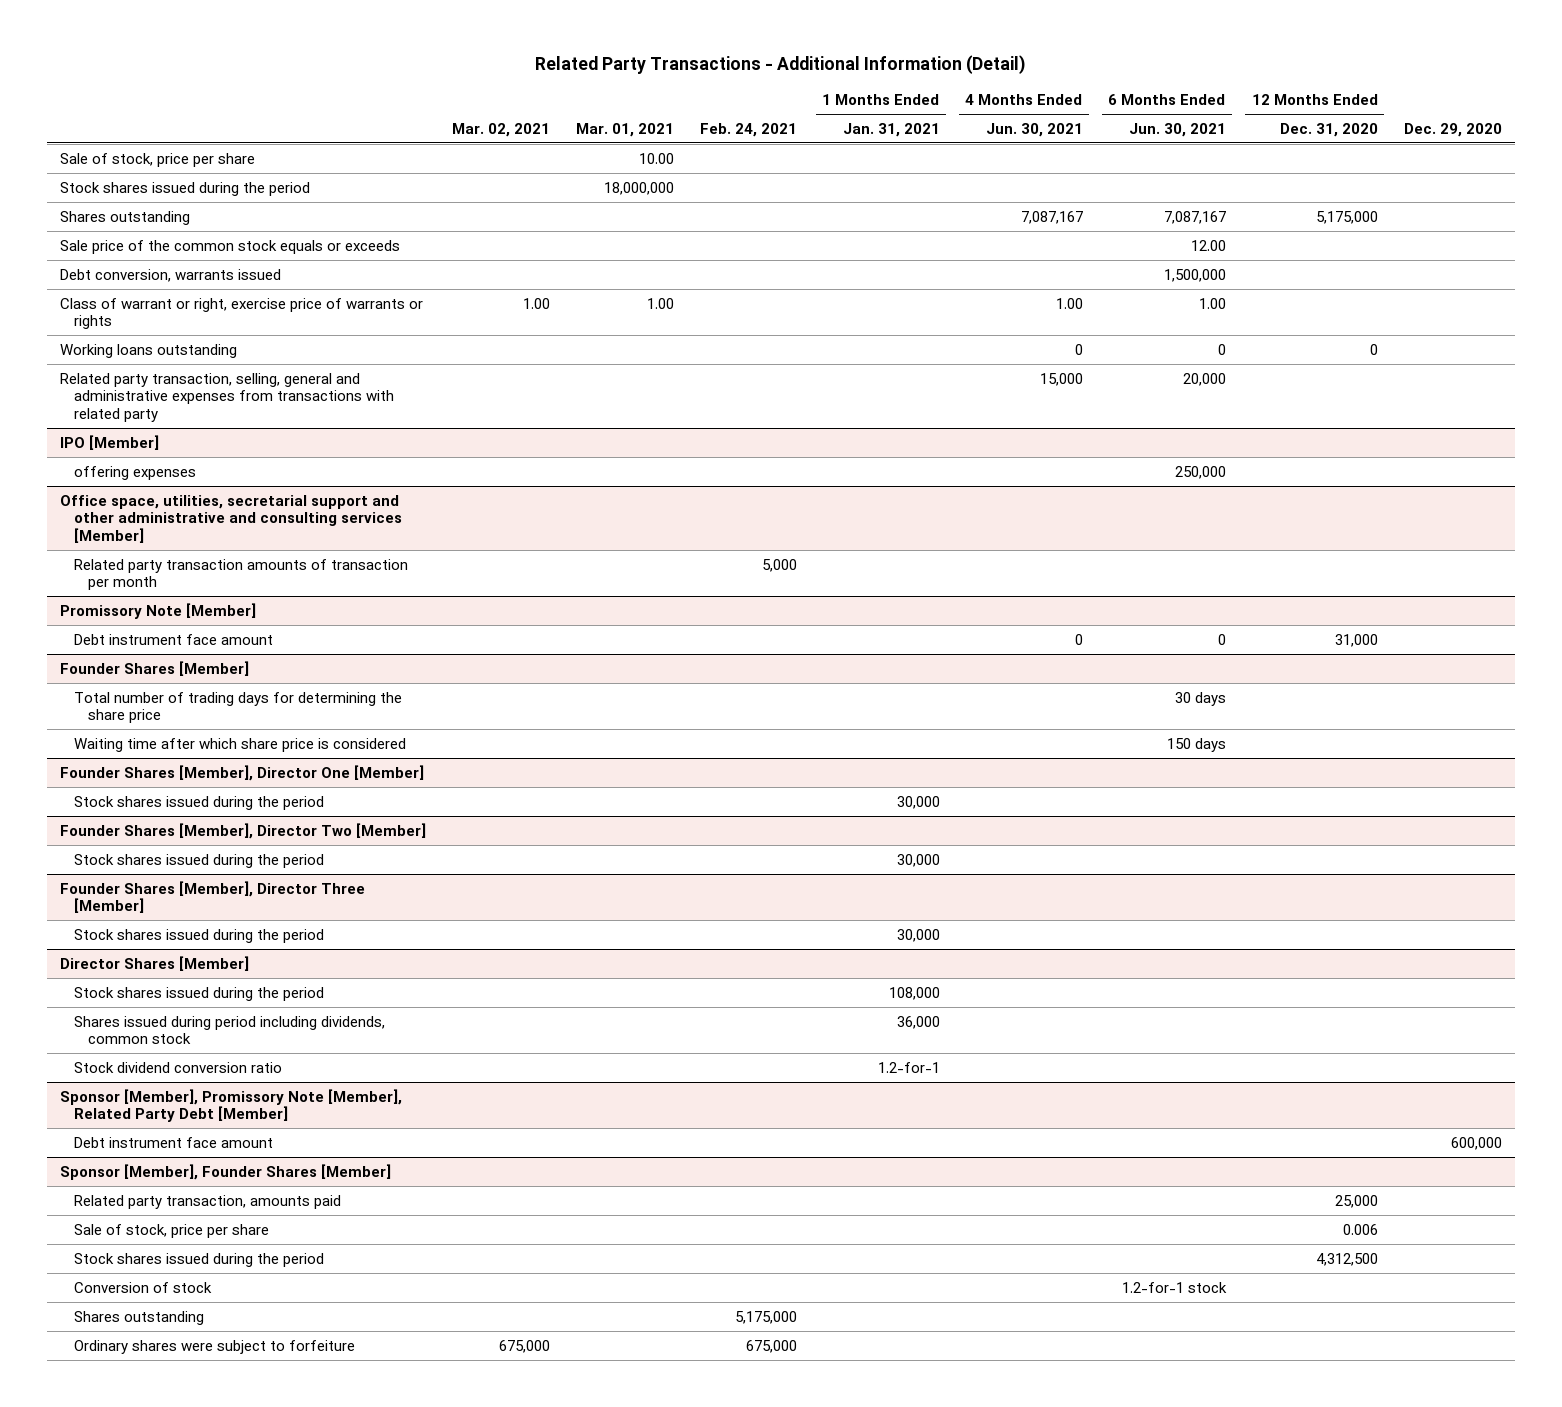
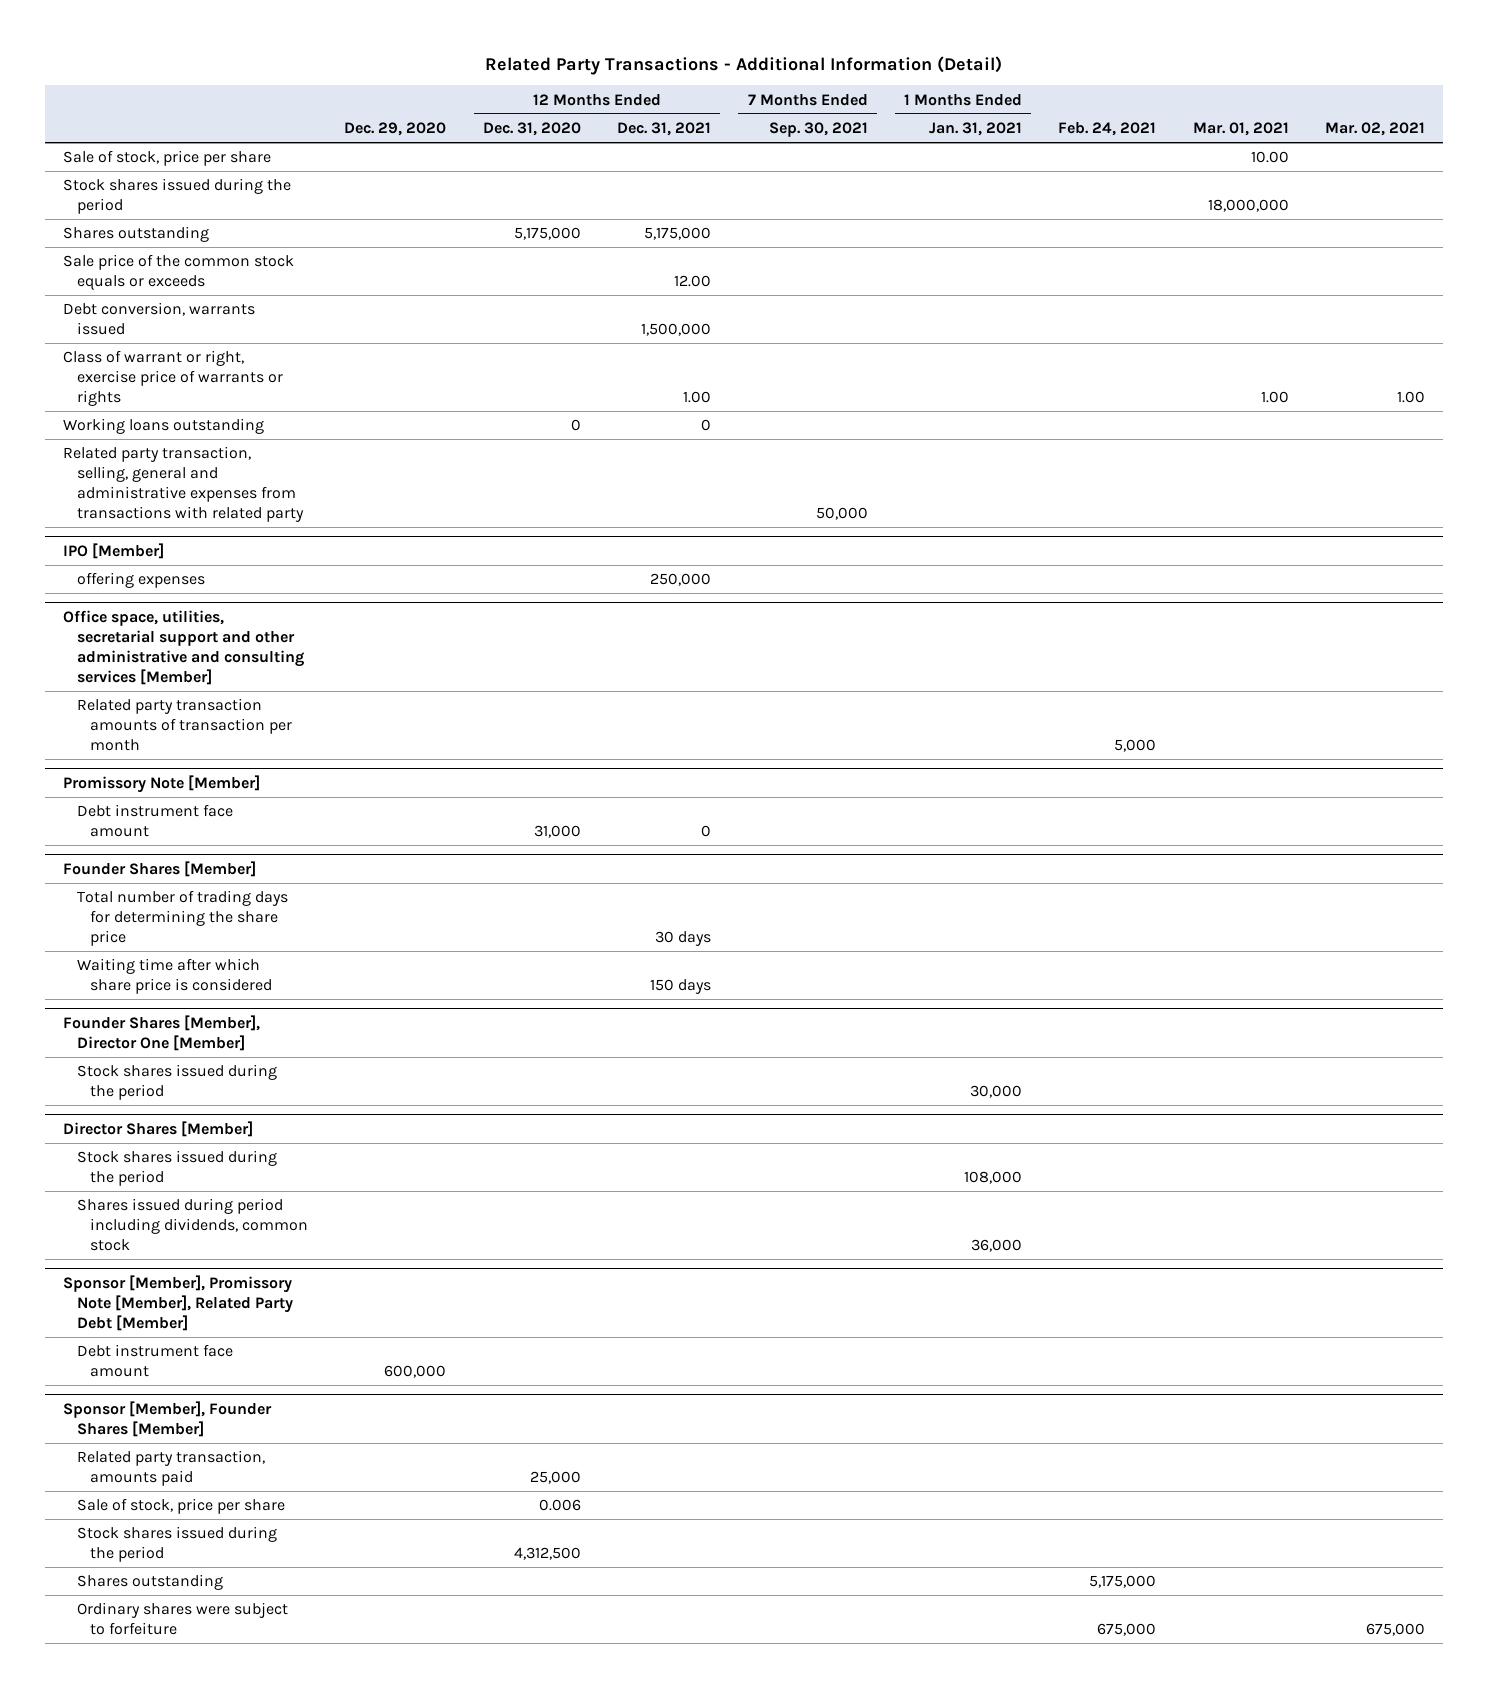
- | Mar. 02, 2021 | Mar. 01, 2021 | Feb. 24, 2021 | 1 Months Ended Jan. 31, 2021 | 4 Months Ended Jun. 30, 2021 | 6 Months Ended Jun. 30, 2021 | 12 Months Ended Dec. 31, 2020 | Dec. 29, 2020
+ | Dec. 29, 2020 | 12 Months Ended Dec. 31, 2020 | 12 Months Ended Dec. 31, 2021 | 7 Months Ended Sep. 30, 2021 | 1 Months Ended Jan. 31, 2021 | Feb. 24, 2021 | Mar. 01, 2021 | Mar. 02, 2021
- Founder Shares [Member], Director Two [Member]
- Stock shares issued during the period | | | | 30,000 | | | |
- Founder Shares [Member], Director Three [Member]
- Stock shares issued during the period | | | | 30,000 | | | |
@ Director Shares [Member]
- Stock dividend conversion ratio | | | | 1.2-for-1 | | | |
@ Sponsor [Member], Founder Shares [Member]
- Conversion of stock | | | | | | 1.2-for-1 stock | |

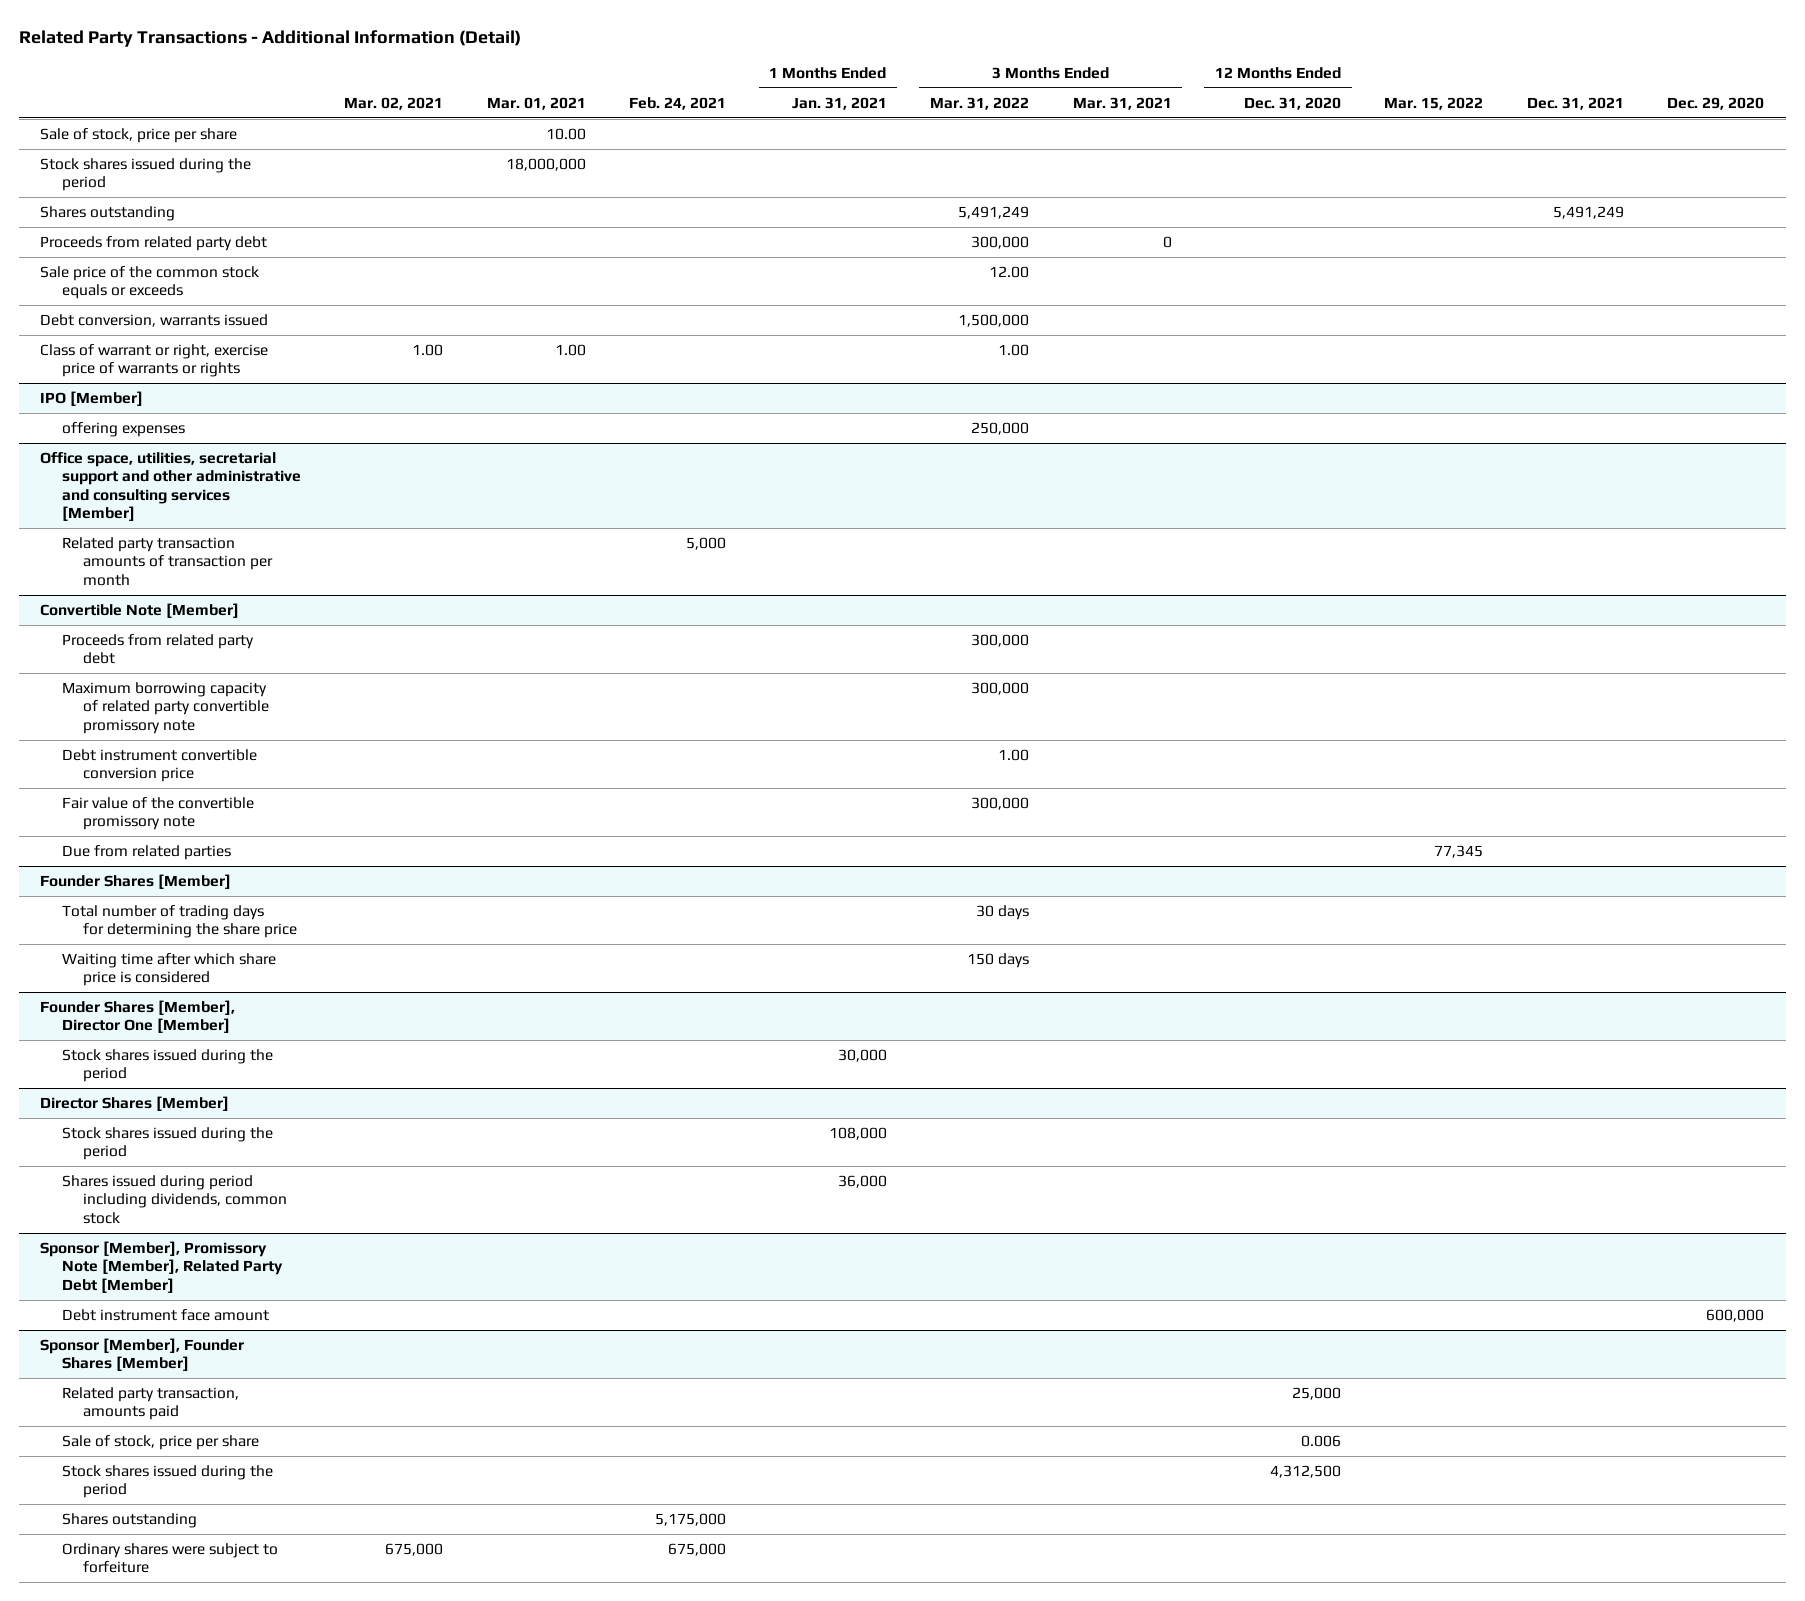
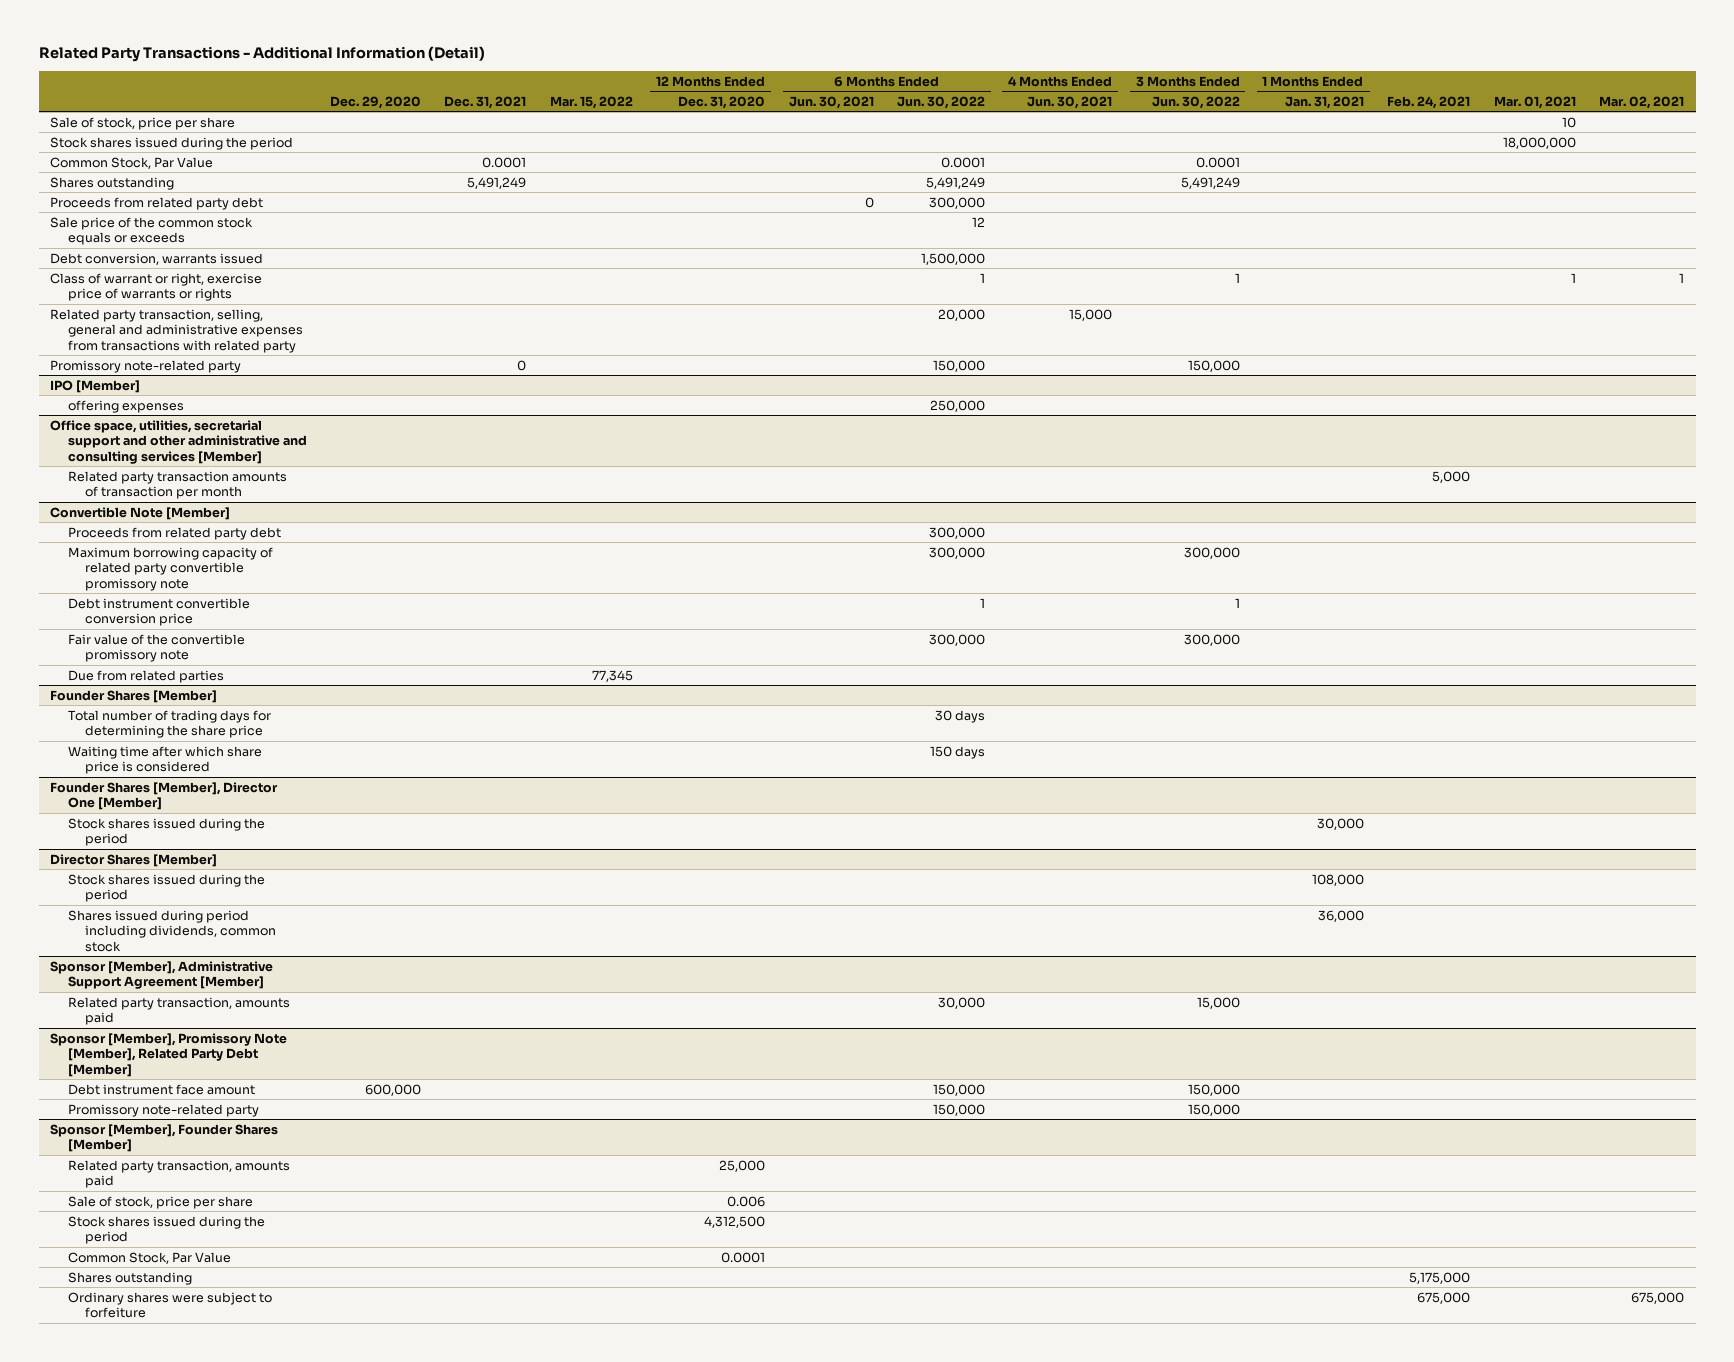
- | Mar. 02, 2021 | Mar. 01, 2021 | Feb. 24, 2021 | 1 Months Ended Jan. 31, 2021 | 3 Months Ended Mar. 31, 2022 | 3 Months Ended Mar. 31, 2021 | 12 Months Ended Dec. 31, 2020 | Mar. 15, 2022 | Dec. 31, 2021 | Dec. 29, 2020
+ | Dec. 29, 2020 | Dec. 31, 2021 | Mar. 15, 2022 | 12 Months Ended Dec. 31, 2020 | 6 Months Ended Jun. 30, 2021 | 6 Months Ended Jun. 30, 2022 | 4 Months Ended Jun. 30, 2021 | 3 Months Ended Jun. 30, 2022 | 1 Months Ended Jan. 31, 2021 | Feb. 24, 2021 | Mar. 01, 2021 | Mar. 02, 2021
- Sale of stock, price per share | | 10.00 | | | | | | | |
+ Sale of stock, price per share | | | | | | | | | | | 10 |
+ Common Stock, Par Value | | 0.0001 | | | | 0.0001 | | 0.0001 | | | |
- Class of warrant or right, exercise price of warrants or rights | 1.00 | 1.00 | | | 1.00 | | | | |
+ Class of warrant or right, exercise price of warrants or rights | | | | | | 1 | | 1 | | | 1 | 1
+ Related party transaction, selling, general and administrative expenses from transactions with related party | | | | | | 20,000 | 15,000 | | | | |
+ Promissory note-related party | | 0 | | | | 150,000 | | 150,000 | | | |
+ Sponsor [Member], Administrative Support Agreement [Member]
+ Related party transaction, amounts paid | | | | | | 30,000 | | 15,000 | | | |
@ Sponsor [Member], Promissory Note [Member], Related Party Debt [Member]
+ Promissory note-related party | | | | | | 150,000 | | 150,000 | | | |
@ Sponsor [Member], Founder Shares [Member]
+ Common Stock, Par Value | | | | 0.0001 | | | | | | | |

